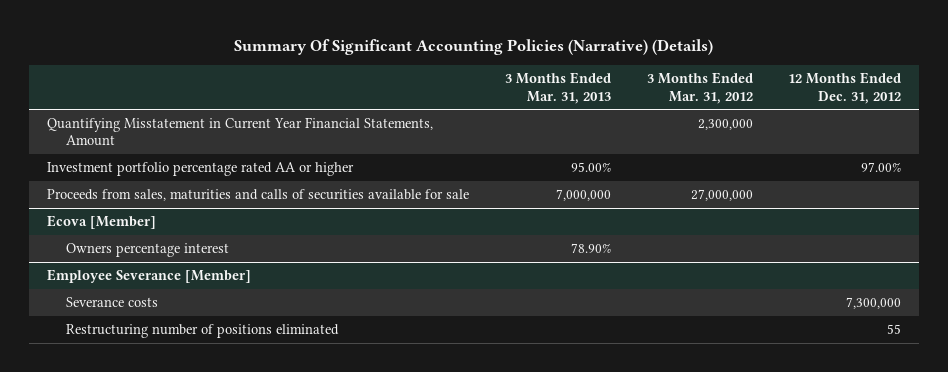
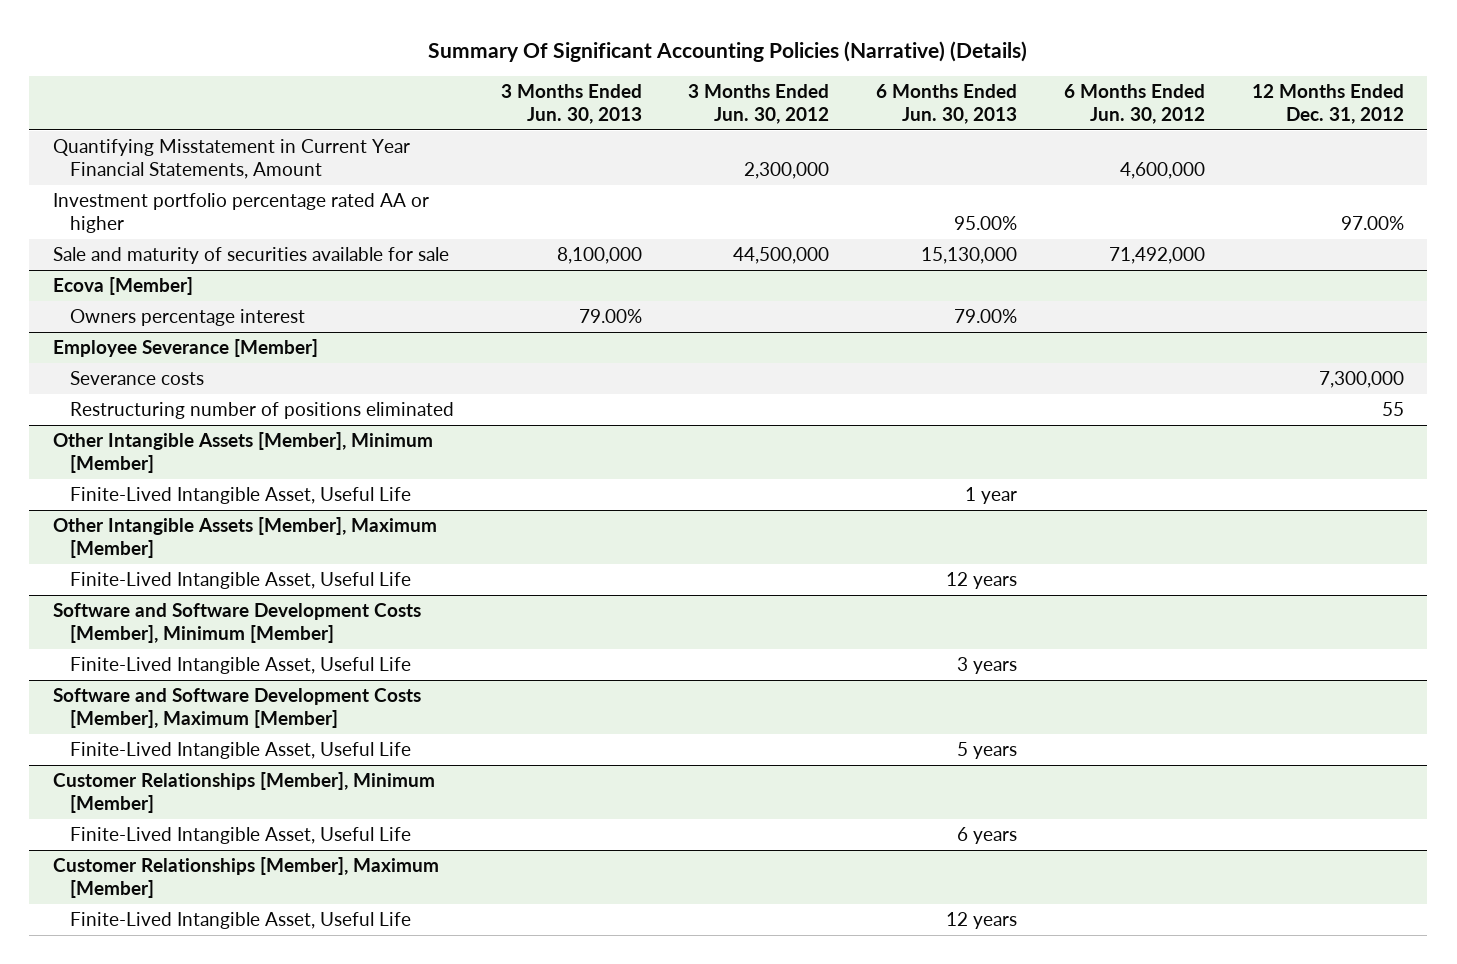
- | 3 Months Ended Mar. 31, 2013 | 3 Months Ended Mar. 31, 2012 | 12 Months Ended Dec. 31, 2012
+ | 3 Months Ended Jun. 30, 2013 | 3 Months Ended Jun. 30, 2012 | 6 Months Ended Jun. 30, 2013 | 6 Months Ended Jun. 30, 2012 | 12 Months Ended Dec. 31, 2012
- Proceeds from sales, maturities and calls of securities available for sale | 7,000,000 | 27,000,000 |
+ Sale and maturity of securities available for sale | 8,100,000 | 44,500,000 | 15,130,000 | 71,492,000 |
+ Other Intangible Assets [Member], Minimum [Member]
+ Finite-Lived Intangible Asset, Useful Life | | | 1 year | |
+ Other Intangible Assets [Member], Maximum [Member]
+ Finite-Lived Intangible Asset, Useful Life | | | 12 years | |
+ Software and Software Development Costs [Member], Minimum [Member]
+ Finite-Lived Intangible Asset, Useful Life | | | 3 years | |
+ Software and Software Development Costs [Member], Maximum [Member]
+ Finite-Lived Intangible Asset, Useful Life | | | 5 years | |
+ Customer Relationships [Member], Minimum [Member]
+ Finite-Lived Intangible Asset, Useful Life | | | 6 years | |
+ Customer Relationships [Member], Maximum [Member]
+ Finite-Lived Intangible Asset, Useful Life | | | 12 years | |

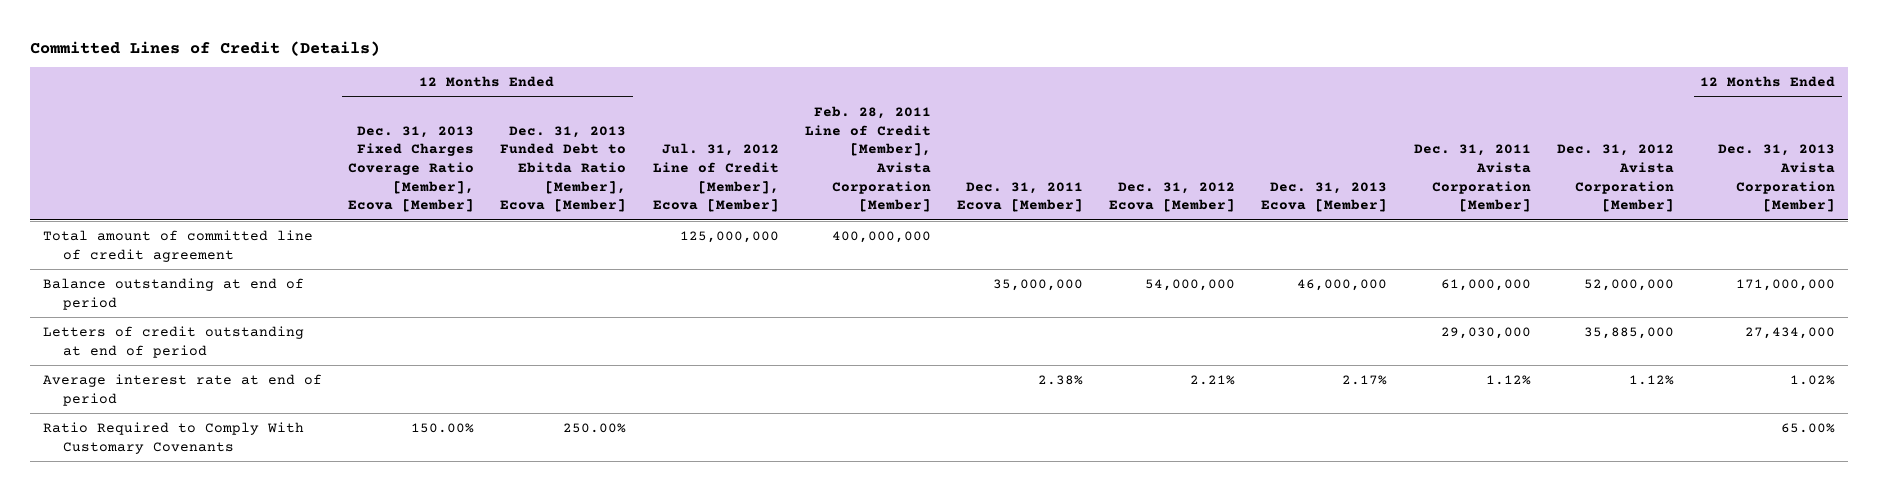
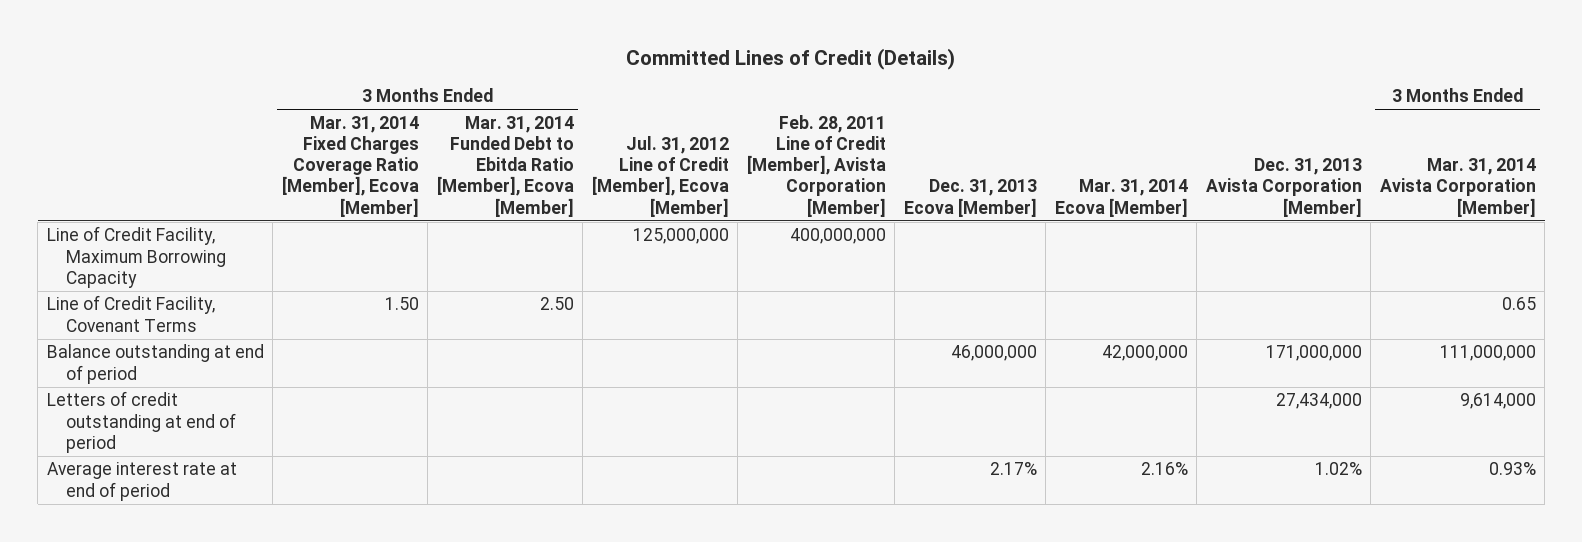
- | 12 Months Ended Dec. 31, 2013 Fixed Charges Coverage Ratio [Member], Ecova [Member] | 12 Months Ended Dec. 31, 2013 Funded Debt to Ebitda Ratio [Member], Ecova [Member] | Jul. 31, 2012 Line of Credit [Member], Ecova [Member] | Feb. 28, 2011 Line of Credit [Member], Avista Corporation [Member] | Dec. 31, 2011 Ecova [Member] | Dec. 31, 2012 Ecova [Member] | Dec. 31, 2013 Ecova [Member] | Dec. 31, 2011 Avista Corporation [Member] | Dec. 31, 2012 Avista Corporation [Member] | 12 Months Ended Dec. 31, 2013 Avista Corporation [Member]
+ | 3 Months Ended Mar. 31, 2014 Fixed Charges Coverage Ratio [Member], Ecova [Member] | 3 Months Ended Mar. 31, 2014 Funded Debt to Ebitda Ratio [Member], Ecova [Member] | Jul. 31, 2012 Line of Credit [Member], Ecova [Member] | Feb. 28, 2011 Line of Credit [Member], Avista Corporation [Member] | Dec. 31, 2013 Ecova [Member] | Mar. 31, 2014 Ecova [Member] | Dec. 31, 2013 Avista Corporation [Member] | 3 Months Ended Mar. 31, 2014 Avista Corporation [Member]
- Total amount of committed line of credit agreement | | | 125,000,000 | 400,000,000 | | | | | |
+ Line of Credit Facility, Maximum Borrowing Capacity | | | 125,000,000 | 400,000,000 | | | |
+ Line of Credit Facility, Covenant Terms | 1.50 | 2.50 | | | | | | 0.65
- Ratio Required to Comply With Customary Covenants | 150.00% | 250.00% | | | | | | | | 65.00%

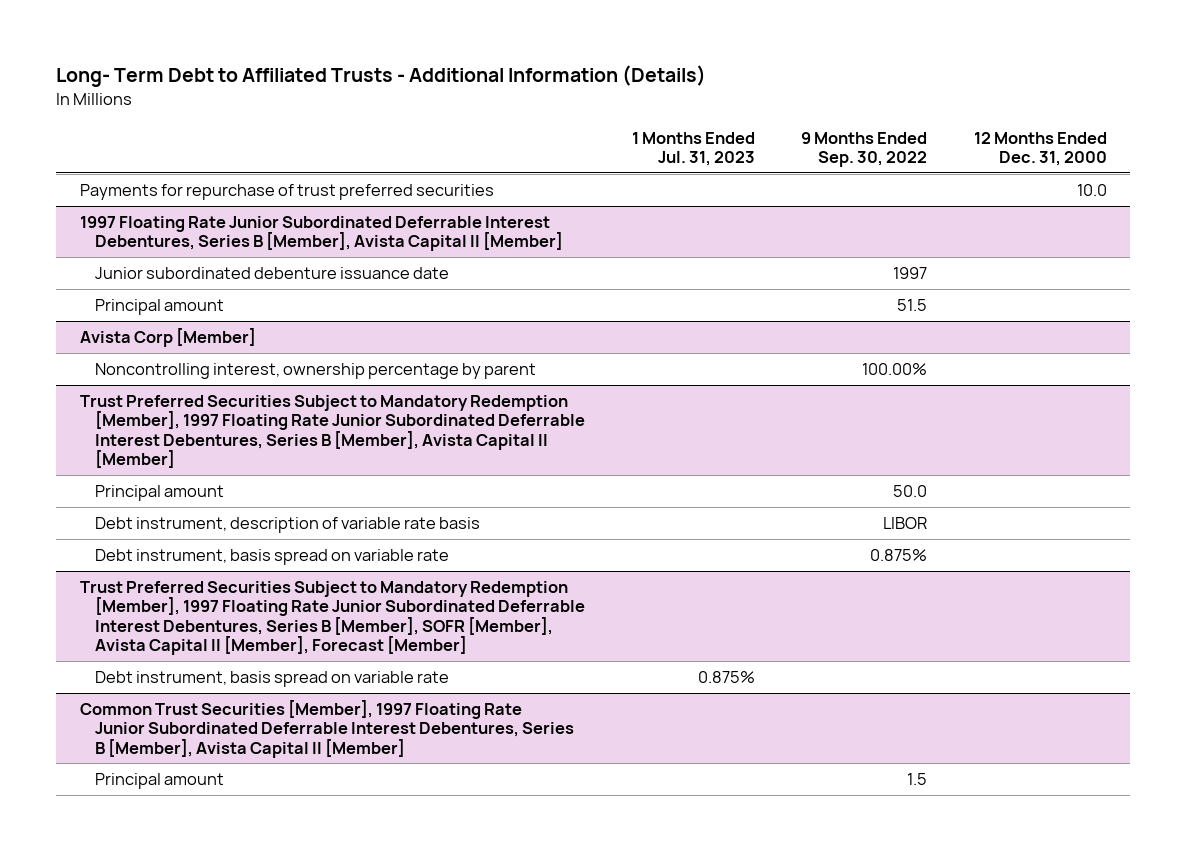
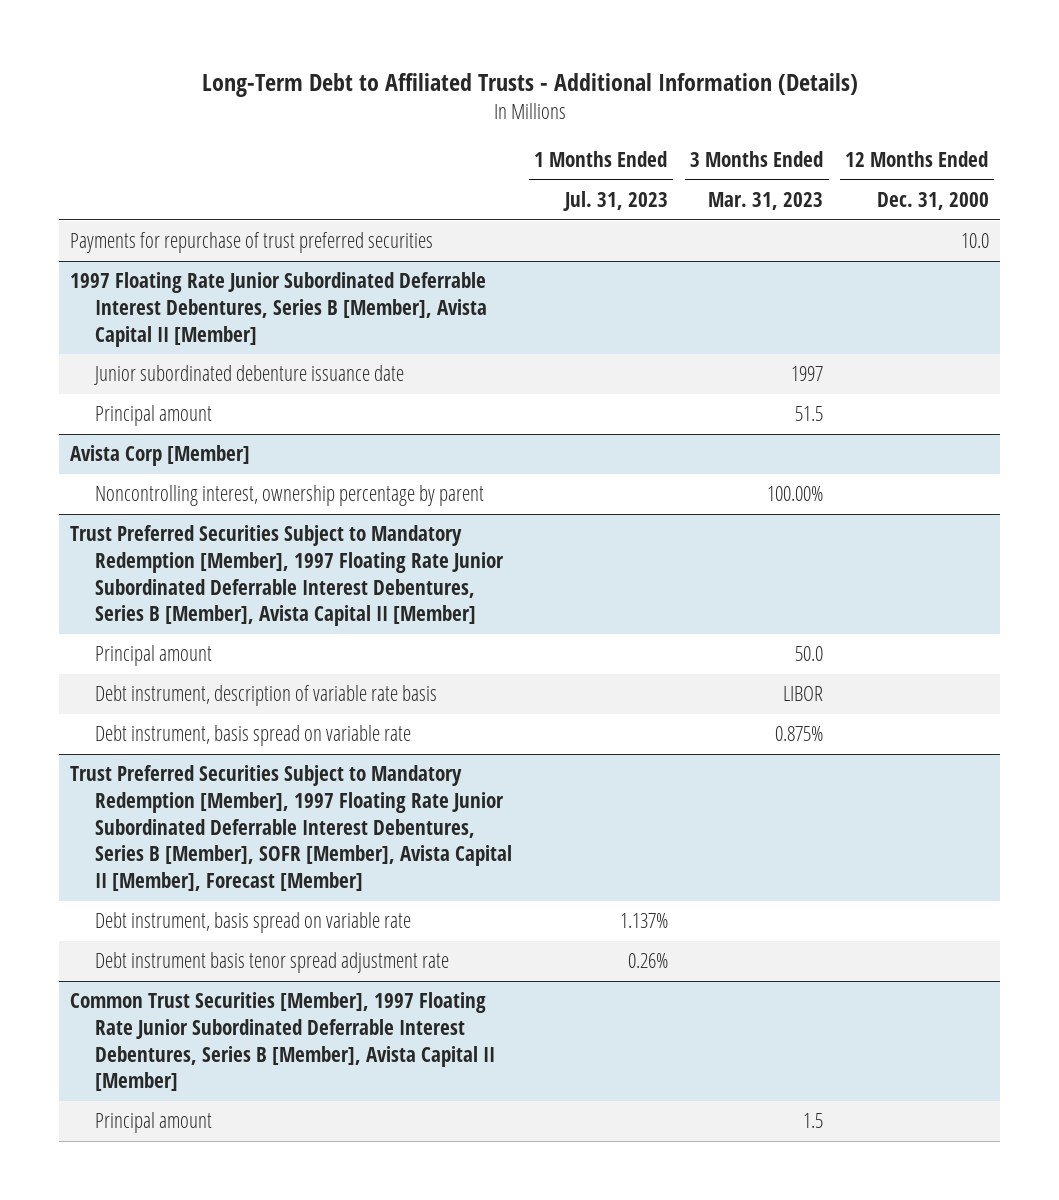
- Long- Term Debt to Affiliated Trusts - Additional Information (Details)
+ Long-Term Debt to Affiliated Trusts - Additional Information (Details)
- | 1 Months Ended Jul. 31, 2023 | 9 Months Ended Sep. 30, 2022 | 12 Months Ended Dec. 31, 2000
+ | 1 Months Ended Jul. 31, 2023 | 3 Months Ended Mar. 31, 2023 | 12 Months Ended Dec. 31, 2000
@ Trust Preferred Securities Subject to Mandatory Redemption [Member], 1997 Floating Rate Junior Subordinated Deferrable Interest Debentures, Series B [Member], SOFR [Member], Avista Capital II [Member], Forecast [Member]
- Debt instrument, basis spread on variable rate | 0.875% | |
+ Debt instrument, basis spread on variable rate | 1.137% | |
+ Debt instrument basis tenor spread adjustment rate | 0.26% | |

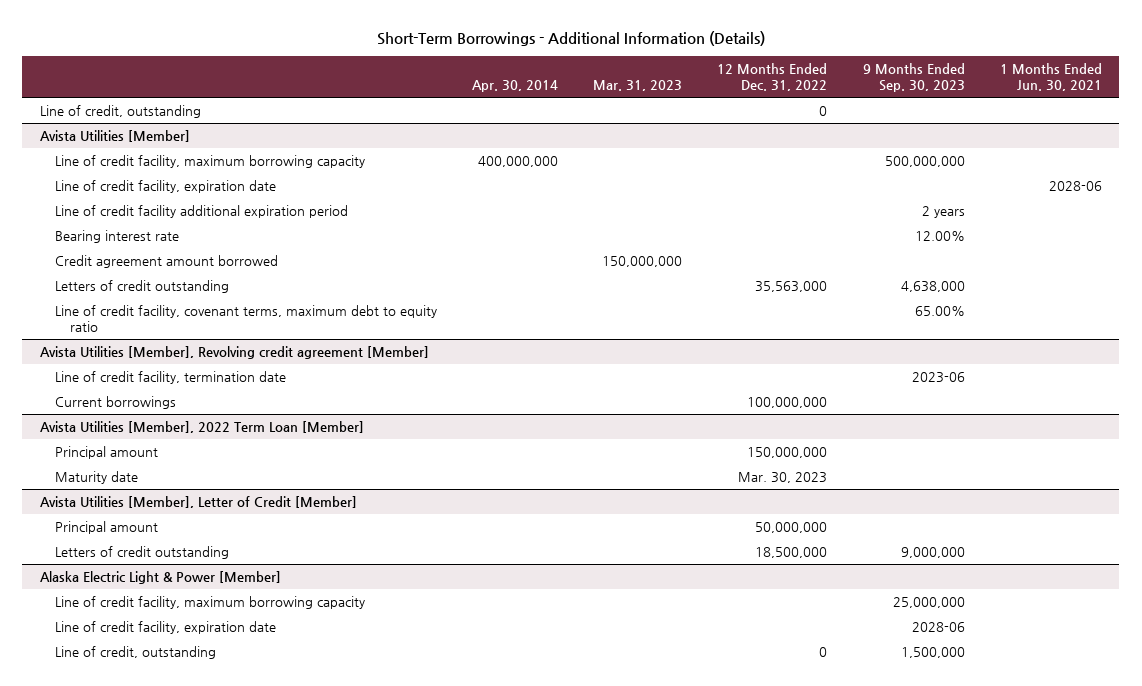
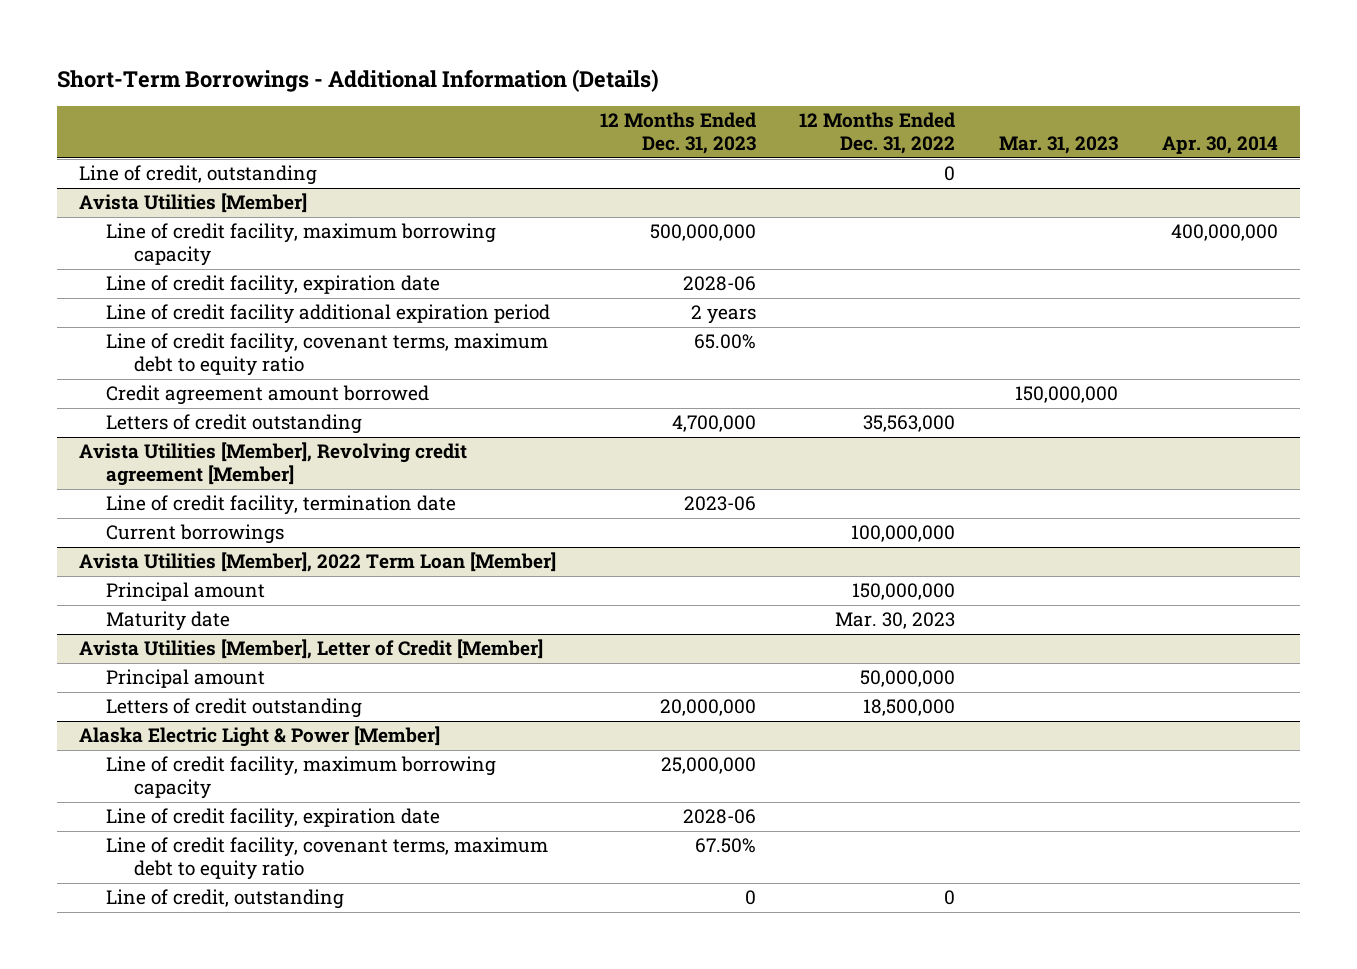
- | Apr. 30, 2014 | Mar. 31, 2023 | 12 Months Ended Dec. 31, 2022 | 9 Months Ended Sep. 30, 2023 | 1 Months Ended Jun. 30, 2021
+ | 12 Months Ended Dec. 31, 2023 | 12 Months Ended Dec. 31, 2022 | Mar. 31, 2023 | Apr. 30, 2014
@ Avista Utilities [Member]
- Bearing interest rate | | | | 12.00% |
moved up: Line of credit facility, covenant terms, maximum debt to equity ratio | 65.00% | | |
@ Alaska Electric Light & Power [Member]
+ Line of credit facility, covenant terms, maximum debt to equity ratio | 67.50% | | |

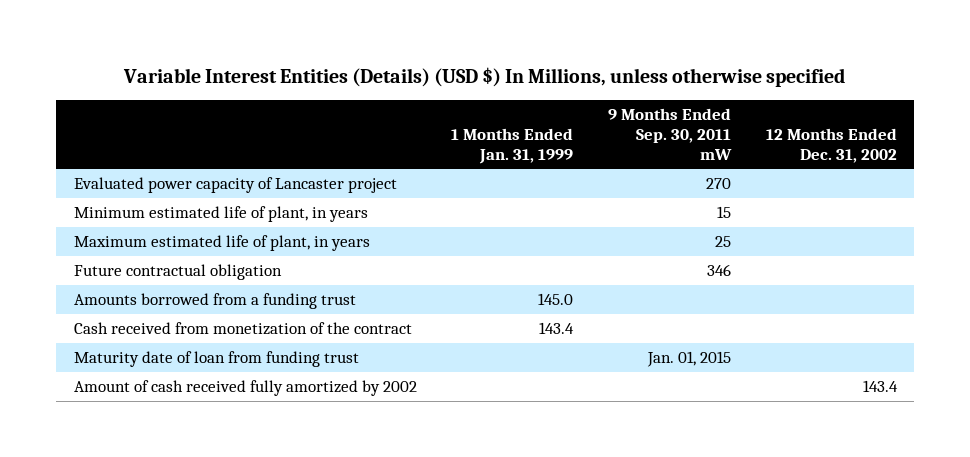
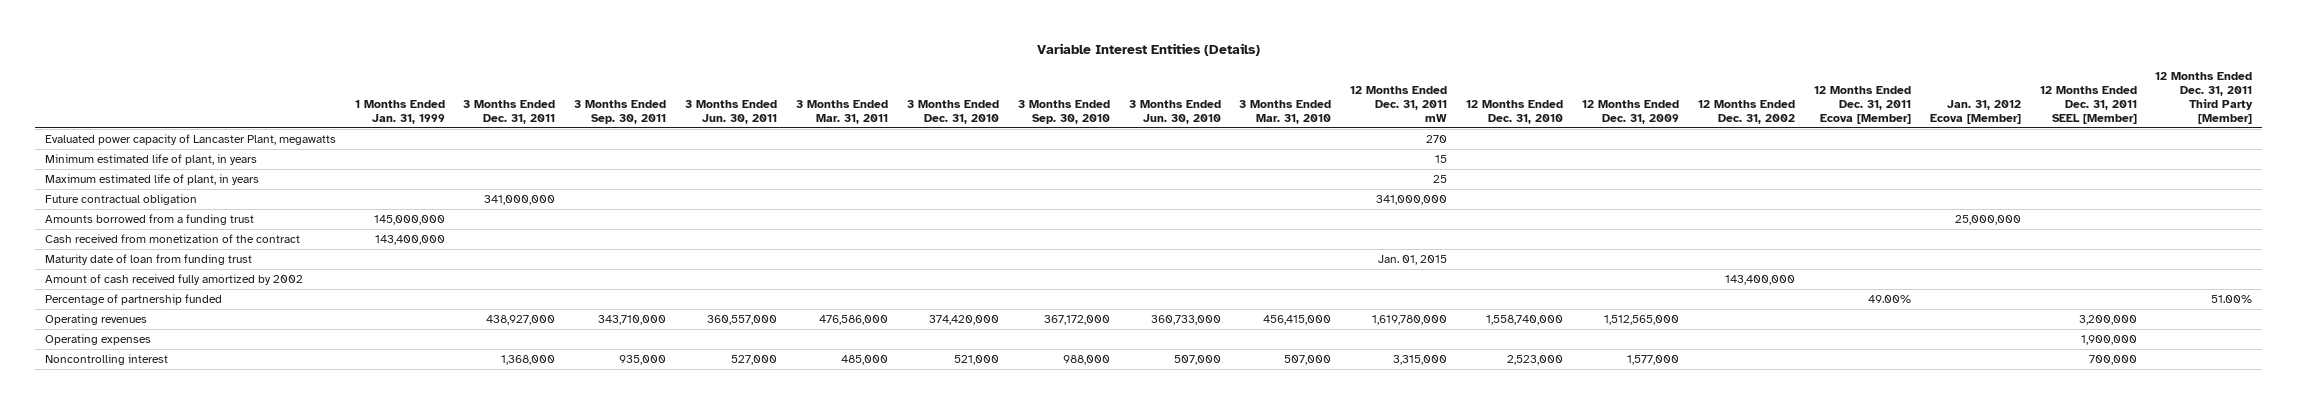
- Variable Interest Entities (Details) (USD $) In Millions, unless otherwise specified
+ Variable Interest Entities (Details)
- | 1 Months Ended Jan. 31, 1999 | 9 Months Ended Sep. 30, 2011 mW | 12 Months Ended Dec. 31, 2002
+ | 1 Months Ended Jan. 31, 1999 | 3 Months Ended Dec. 31, 2011 | 3 Months Ended Sep. 30, 2011 | 3 Months Ended Jun. 30, 2011 | 3 Months Ended Mar. 31, 2011 | 3 Months Ended Dec. 31, 2010 | 3 Months Ended Sep. 30, 2010 | 3 Months Ended Jun. 30, 2010 | 3 Months Ended Mar. 31, 2010 | 12 Months Ended Dec. 31, 2011 mW | 12 Months Ended Dec. 31, 2010 | 12 Months Ended Dec. 31, 2009 | 12 Months Ended Dec. 31, 2002 | 12 Months Ended Dec. 31, 2011 Ecova [Member] | Jan. 31, 2012 Ecova [Member] | 12 Months Ended Dec. 31, 2011 SEEL [Member] | 12 Months Ended Dec. 31, 2011 Third Party [Member]
- Evaluated power capacity of Lancaster project | | 270 |
+ Evaluated power capacity of Lancaster Plant, megawatts | | | | | | | | | | 270 | | | | | | |
- Amounts borrowed from a funding trust | 145.0 | |
- Cash received from monetization of the contract | 143.4 | |
+ Amounts borrowed from a funding trust | 145,000,000 | | | | | | | | | | | | | | 25,000,000 | |
+ Cash received from monetization of the contract | 143,400,000 | | | | | | | | | | | | | | | |
- Amount of cash received fully amortized by 2002 | | | 143.4
+ Amount of cash received fully amortized by 2002 | | | | | | | | | | | | | 143,400,000 | | | |
+ Percentage of partnership funded | | | | | | | | | | | | | | 49.00% | | | 51.00%
+ Operating revenues | | 438,927,000 | 343,710,000 | 360,557,000 | 476,586,000 | 374,420,000 | 367,172,000 | 360,733,000 | 456,415,000 | 1,619,780,000 | 1,558,740,000 | 1,512,565,000 | | | | 3,200,000 |
+ Operating expenses | | | | | | | | | | | | | | | | 1,900,000 |
+ Noncontrolling interest | | 1,368,000 | 935,000 | 527,000 | 485,000 | 521,000 | 988,000 | 507,000 | 507,000 | 3,315,000 | 2,523,000 | 1,577,000 | | | | 700,000 |

